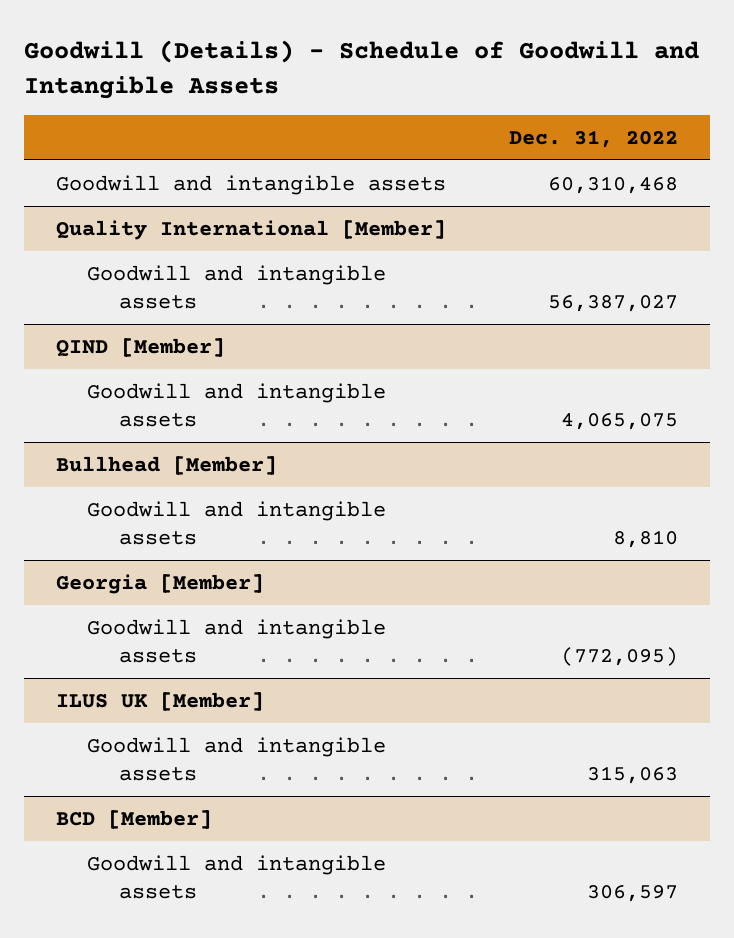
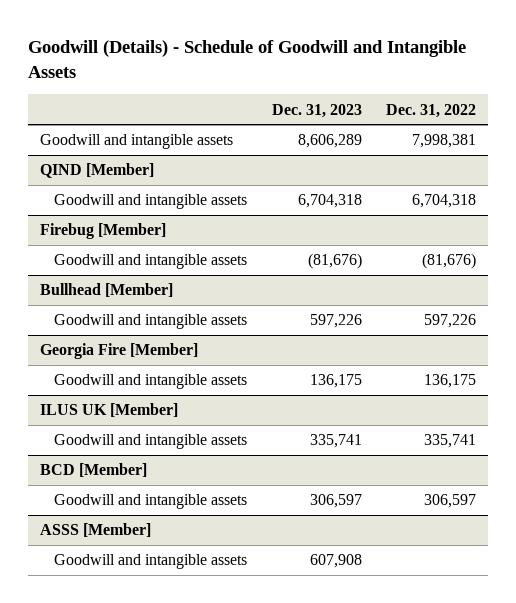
- | Dec. 31, 2022
+ | Dec. 31, 2023 | Dec. 31, 2022
- Goodwill and intangible assets | 60,310,468
- Quality International [Member]
- Goodwill and intangible assets | 56,387,027
+ Goodwill and intangible assets | 8,606,289 | 7,998,381
@ QIND [Member]
- Goodwill and intangible assets | 4,065,075
+ Goodwill and intangible assets | 6,704,318 | 6,704,318
+ Firebug [Member]
+ Goodwill and intangible assets | (81,676) | (81,676)
@ Bullhead [Member]
- Goodwill and intangible assets | 8,810
- Georgia [Member]
- Goodwill and intangible assets | (772,095)
@ Bullhead [Member]
+ Goodwill and intangible assets | 597,226 | 597,226
+ Georgia Fire [Member]
+ Goodwill and intangible assets | 136,175 | 136,175
@ ILUS UK [Member]
- Goodwill and intangible assets | 315,063
+ Goodwill and intangible assets | 335,741 | 335,741
+ ASSS [Member]
+ Goodwill and intangible assets | 607,908 |

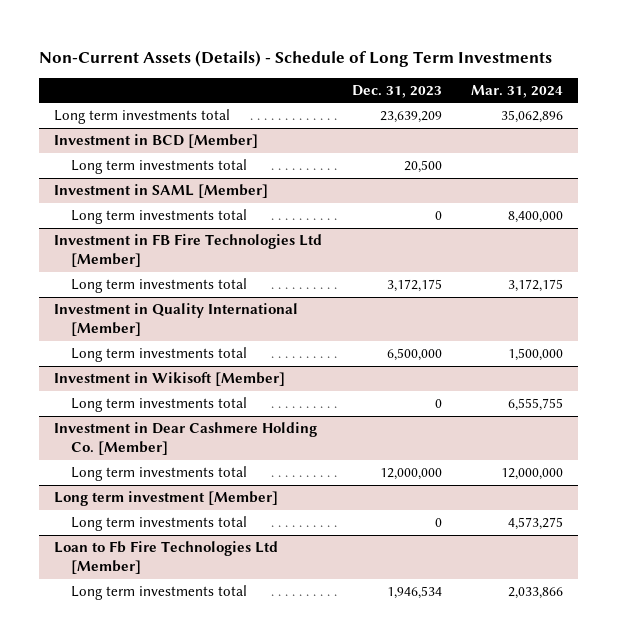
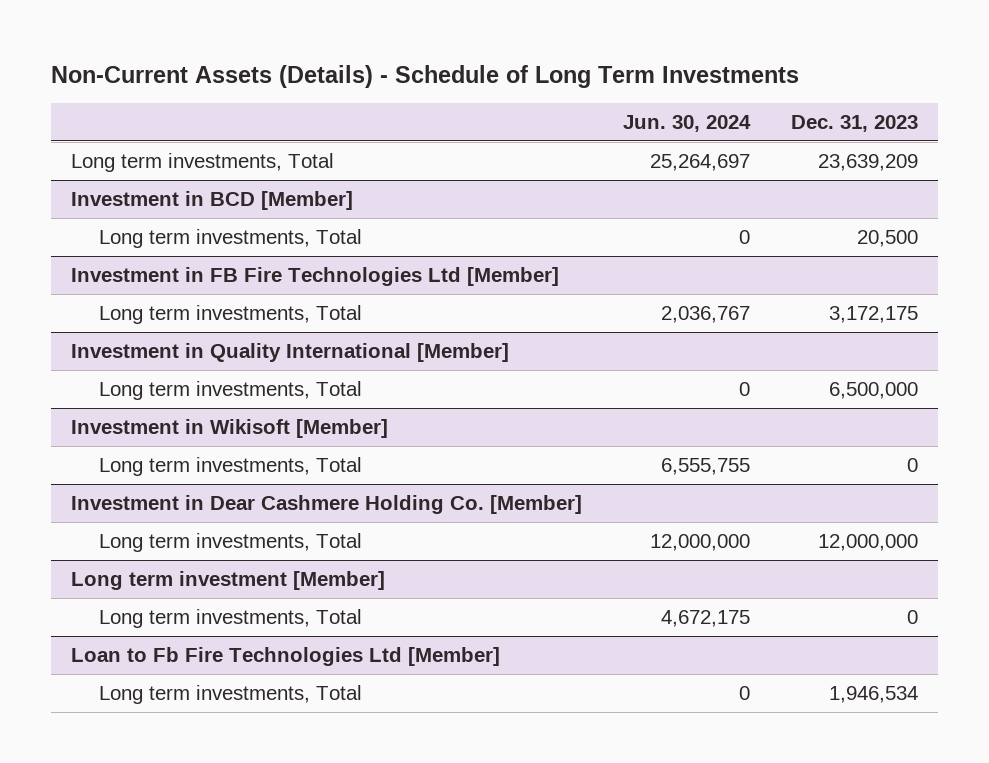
- | Dec. 31, 2023 | Mar. 31, 2024
+ | Jun. 30, 2024 | Dec. 31, 2023
- Long term investments total | 23,639,209 | 35,062,896
+ Long term investments, Total | 25,264,697 | 23,639,209
@ Investment in BCD [Member]
- Long term investments total | 20,500 |
- Investment in SAML [Member]
- Long term investments total | 0 | 8,400,000
@ Investment in BCD [Member]
+ Long term investments, Total | 0 | 20,500
@ Investment in FB Fire Technologies Ltd [Member]
- Long term investments total | 3,172,175 | 3,172,175
+ Long term investments, Total | 2,036,767 | 3,172,175
@ Investment in Quality International [Member]
- Long term investments total | 6,500,000 | 1,500,000
+ Long term investments, Total | 0 | 6,500,000
@ Investment in Wikisoft [Member]
- Long term investments total | 0 | 6,555,755
+ Long term investments, Total | 6,555,755 | 0
@ Investment in Dear Cashmere Holding Co. [Member]
- Long term investments total | 12,000,000 | 12,000,000
+ Long term investments, Total | 12,000,000 | 12,000,000
@ Long term investment [Member]
- Long term investments total | 0 | 4,573,275
+ Long term investments, Total | 4,672,175 | 0
@ Loan to Fb Fire Technologies Ltd [Member]
- Long term investments total | 1,946,534 | 2,033,866
+ Long term investments, Total | 0 | 1,946,534

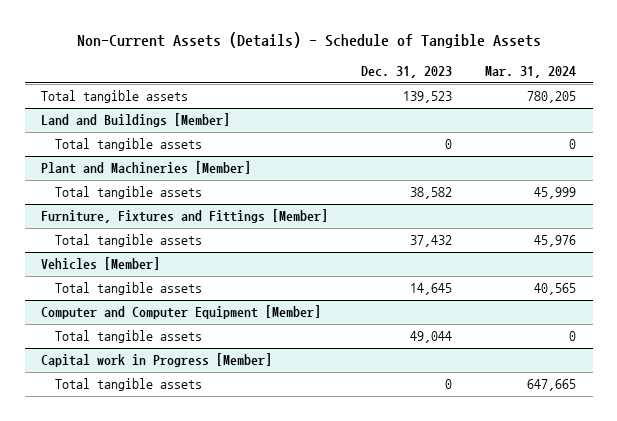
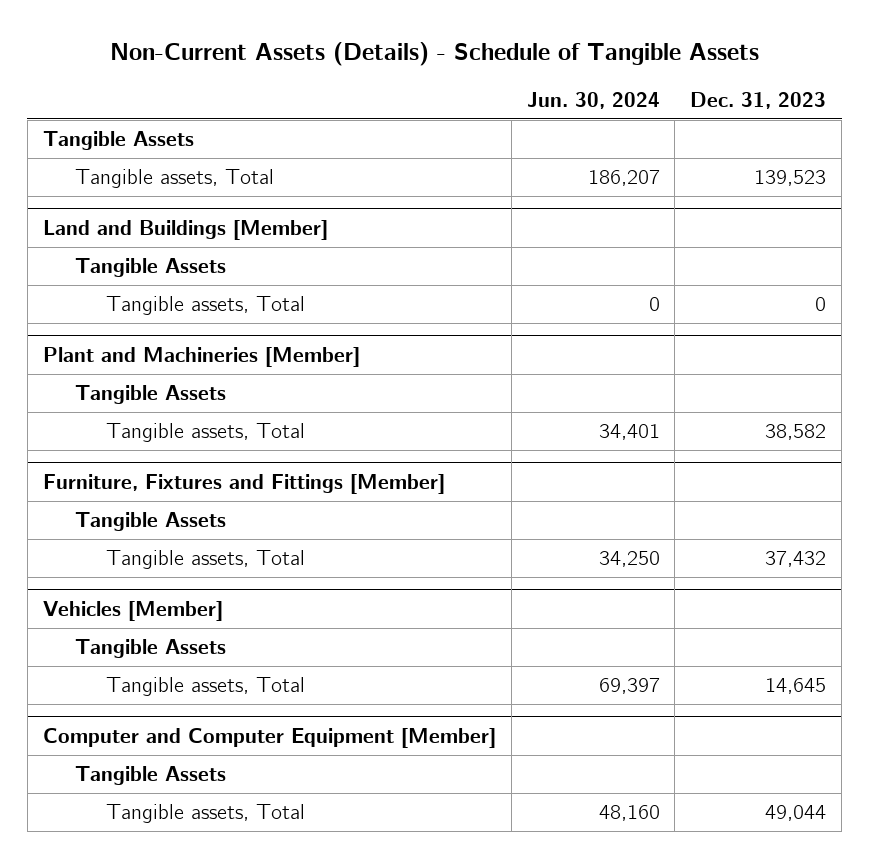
- | Dec. 31, 2023 | Mar. 31, 2024
+ | Jun. 30, 2024 | Dec. 31, 2023
- Total tangible assets | 139,523 | 780,205
+ Tangible Assets
+ Tangible assets, Total | 186,207 | 139,523
@ Land and Buildings [Member]
- Total tangible assets | 0 | 0
+ Tangible Assets
+ Tangible assets, Total | 0 | 0
@ Plant and Machineries [Member]
- Total tangible assets | 38,582 | 45,999
+ Tangible Assets
+ Tangible assets, Total | 34,401 | 38,582
@ Furniture, Fixtures and Fittings [Member]
- Total tangible assets | 37,432 | 45,976
+ Tangible Assets
+ Tangible assets, Total | 34,250 | 37,432
@ Vehicles [Member]
- Total tangible assets | 14,645 | 40,565
+ Tangible Assets
+ Tangible assets, Total | 69,397 | 14,645
@ Computer and Computer Equipment [Member]
- Total tangible assets | 49,044 | 0
- Capital work in Progress [Member]
- Total tangible assets | 0 | 647,665
@ Computer and Computer Equipment [Member]
+ Tangible Assets
+ Tangible assets, Total | 48,160 | 49,044

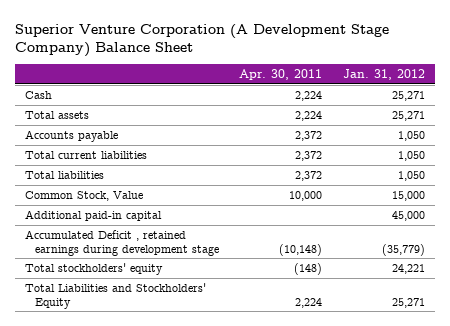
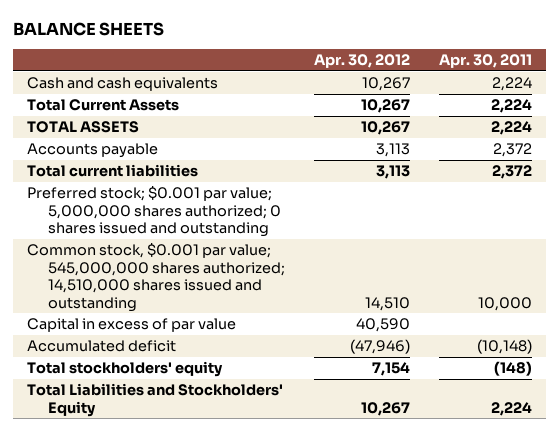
- Superior Venture Corporation (A Development Stage Company) Balance Sheet
+ BALANCE SHEETS
- | Apr. 30, 2011 | Jan. 31, 2012
+ | Apr. 30, 2012 | Apr. 30, 2011
- Cash | 2,224 | 25,271
- Total assets | 2,224 | 25,271
+ Cash and cash equivalents | 10,267 | 2,224
+ Total Current Assets | 10,267 | 2,224
+ TOTAL ASSETS | 10,267 | 2,224
- Total liabilities | 2,372 | 1,050
- Common Stock, Value | 10,000 | 15,000
- Additional paid-in capital | | 45,000
- Accumulated Deficit , retained earnings during development stage | (10,148) | (35,779)
+ Preferred stock; $0.001 par value; 5,000,000 shares authorized; 0 shares issued and outstanding
+ Common stock, $0.001 par value; 545,000,000 shares authorized; 14,510,000 shares issued and outstanding | 14,510 | 10,000
+ Capital in excess of par value | 40,590 |
+ Accumulated deficit | (47,946) | (10,148)

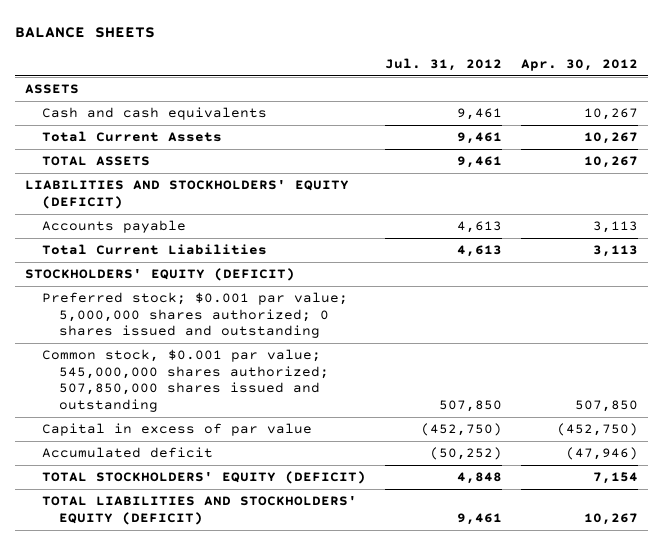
- | Apr. 30, 2012 | Apr. 30, 2011
+ | Jul. 31, 2012 | Apr. 30, 2012
+ ASSETS
+ LIABILITIES AND STOCKHOLDERS' EQUITY (DEFICIT)
- Total current liabilities | 3,113 | 2,372
+ Total Current Liabilities | 4,613 | 3,113
+ STOCKHOLDERS' EQUITY (DEFICIT)
- Common stock, $0.001 par value; 545,000,000 shares authorized; 14,510,000 shares issued and outstanding | 14,510 | 10,000
- Capital in excess of par value | 40,590 |
+ Common stock, $0.001 par value; 545,000,000 shares authorized; 507,850,000 shares issued and outstanding | 507,850 | 507,850
+ Capital in excess of par value | (452,750) | (452,750)
- Total stockholders' equity | 7,154 | (148)
- Total Liabilities and Stockholders' Equity | 10,267 | 2,224
+ TOTAL STOCKHOLDERS' EQUITY (DEFICIT) | 4,848 | 7,154
+ TOTAL LIABILITIES AND STOCKHOLDERS' EQUITY (DEFICIT) | 9,461 | 10,267

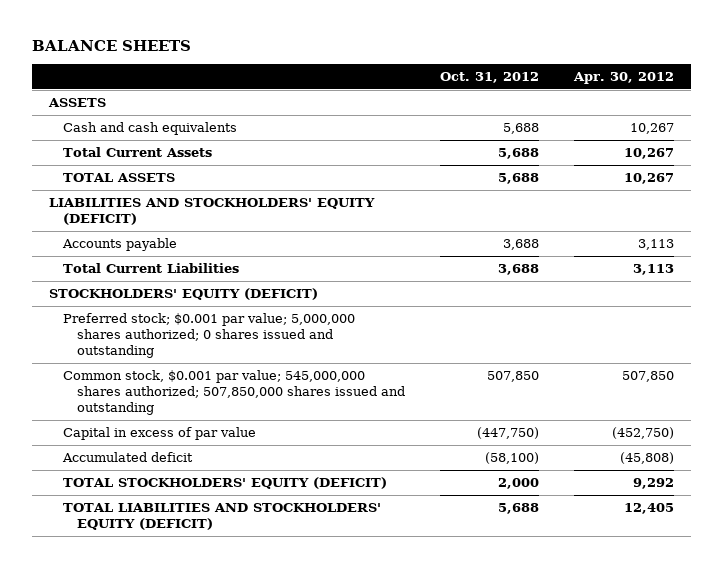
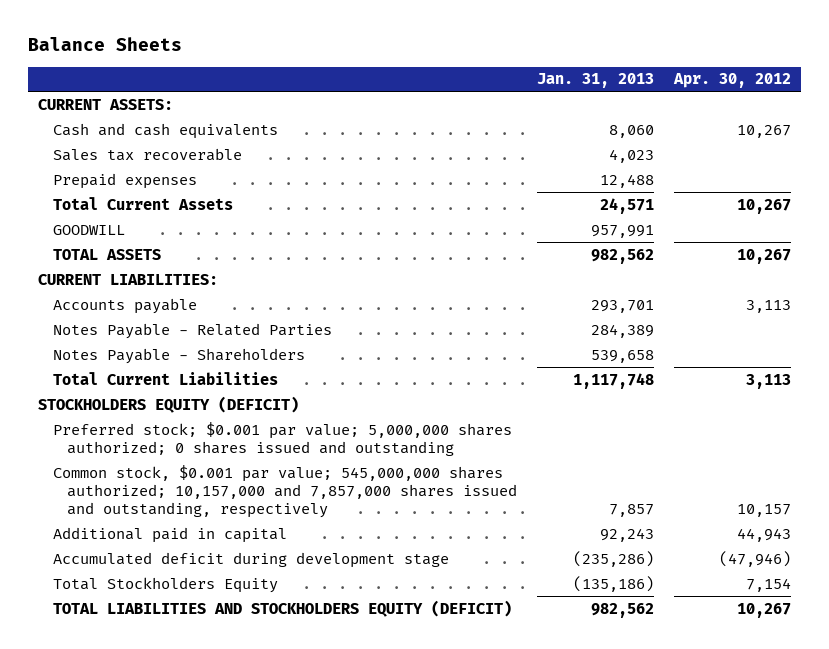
- BALANCE SHEETS
+ Balance Sheets
- | Oct. 31, 2012 | Apr. 30, 2012
+ | Jan. 31, 2013 | Apr. 30, 2012
- ASSETS
+ CURRENT ASSETS:
+ Sales tax recoverable | 4,023 |
+ Prepaid expenses | 12,488 |
+ GOODWILL | 957,991 |
- LIABILITIES AND STOCKHOLDERS' EQUITY (DEFICIT)
+ CURRENT LIABILITIES:
+ Notes Payable - Related Parties | 284,389 |
+ Notes Payable - Shareholders | 539,658 |
- STOCKHOLDERS' EQUITY (DEFICIT)
+ STOCKHOLDERS EQUITY (DEFICIT)
- Common stock, $0.001 par value; 545,000,000 shares authorized; 507,850,000 shares issued and outstanding | 507,850 | 507,850
- Capital in excess of par value | (447,750) | (452,750)
- Accumulated deficit | (58,100) | (45,808)
- TOTAL STOCKHOLDERS' EQUITY (DEFICIT) | 2,000 | 9,292
- TOTAL LIABILITIES AND STOCKHOLDERS' EQUITY (DEFICIT) | 5,688 | 12,405
+ Common stock, $0.001 par value; 545,000,000 shares authorized; 10,157,000 and 7,857,000 shares issued and outstanding, respectively | 7,857 | 10,157
+ Additional paid in capital | 92,243 | 44,943
+ Accumulated deficit during development stage | (235,286) | (47,946)
+ Total Stockholders Equity | (135,186) | 7,154
+ TOTAL LIABILITIES AND STOCKHOLDERS EQUITY (DEFICIT) | 982,562 | 10,267

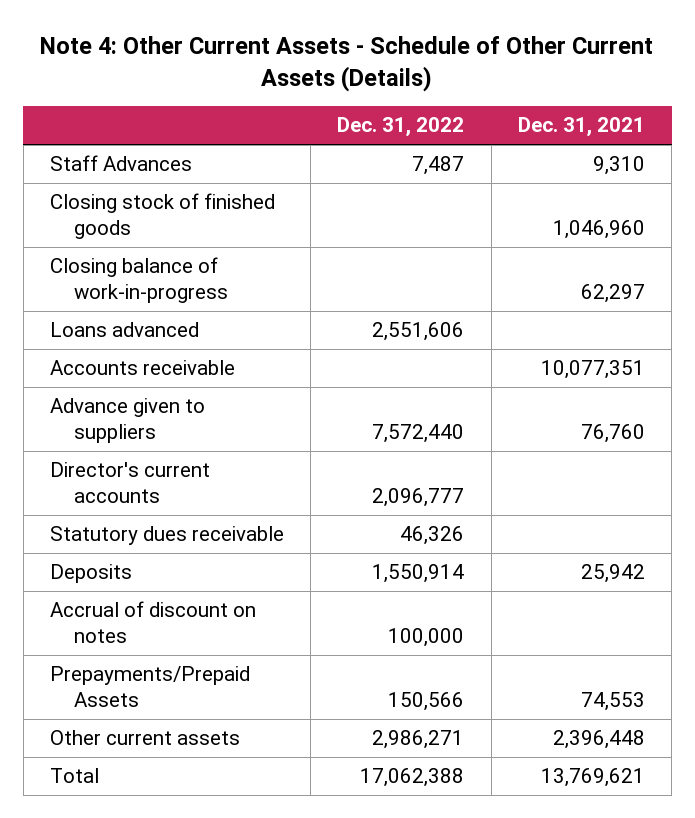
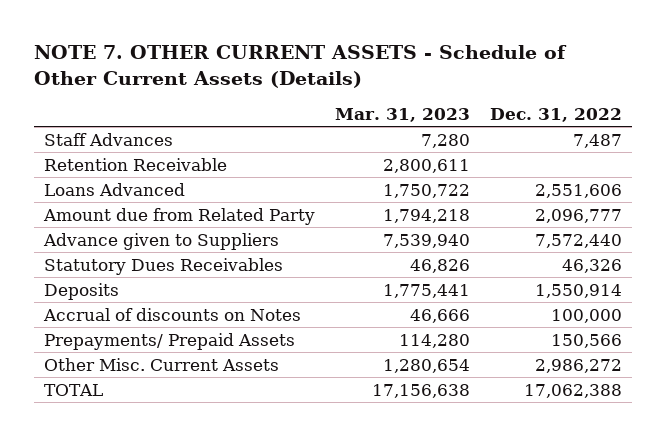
- Note 4: Other Current Assets - Schedule of Other Current Assets (Details)
+ NOTE 7. OTHER CURRENT ASSETS - Schedule of Other Current Assets (Details)
- | Dec. 31, 2022 | Dec. 31, 2021
+ | Mar. 31, 2023 | Dec. 31, 2022
- Closing stock of finished goods | | 1,046,960
- Closing balance of work-in-progress | | 62,297
- Loans advanced | 2,551,606 |
- Accounts receivable | | 10,077,351
- Advance given to suppliers | 7,572,440 | 76,760
- Director's current accounts | 2,096,777 |
- Statutory dues receivable | 46,326 |
+ Retention Receivable | 2,800,611 |
+ Loans Advanced | 1,750,722 | 2,551,606
+ Amount due from Related Party | 1,794,218 | 2,096,777
+ Advance given to Suppliers | 7,539,940 | 7,572,440
+ Statutory Dues Receivables | 46,826 | 46,326
- Accrual of discount on notes | 100,000 |
- Prepayments/Prepaid Assets | 150,566 | 74,553
- Other current assets | 2,986,271 | 2,396,448
- Total | 17,062,388 | 13,769,621
+ Accrual of discounts on Notes | 46,666 | 100,000
+ Prepayments/ Prepaid Assets | 114,280 | 150,566
+ Other Misc. Current Assets | 1,280,654 | 2,986,272
+ TOTAL | 17,156,638 | 17,062,388

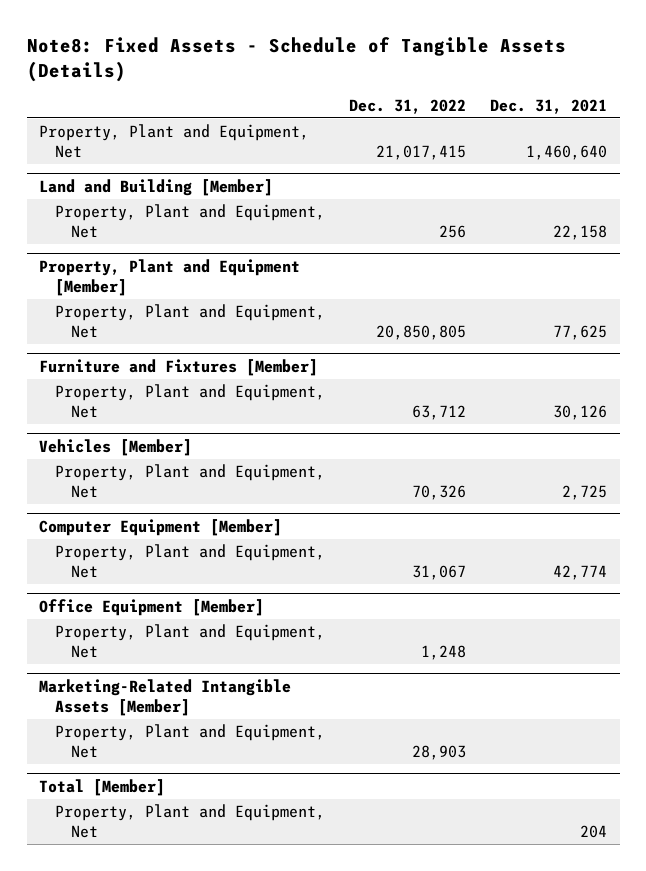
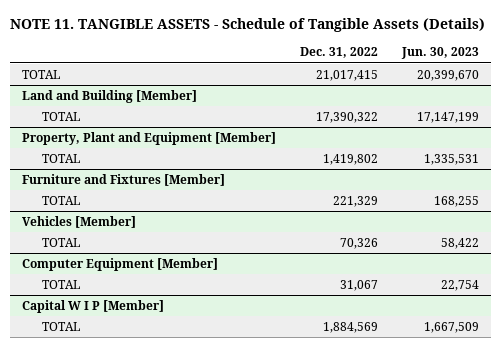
- Note8: Fixed Assets - Schedule of Tangible Assets (Details)
+ NOTE 11. TANGIBLE ASSETS - Schedule of Tangible Assets (Details)
- | Dec. 31, 2022 | Dec. 31, 2021
+ | Dec. 31, 2022 | Jun. 30, 2023
- Property, Plant and Equipment, Net | 21,017,415 | 1,460,640
+ TOTAL | 21,017,415 | 20,399,670
@ Land and Building [Member]
- Property, Plant and Equipment, Net | 256 | 22,158
+ TOTAL | 17,390,322 | 17,147,199
@ Property, Plant and Equipment [Member]
- Property, Plant and Equipment, Net | 20,850,805 | 77,625
+ TOTAL | 1,419,802 | 1,335,531
@ Furniture and Fixtures [Member]
- Property, Plant and Equipment, Net | 63,712 | 30,126
+ TOTAL | 221,329 | 168,255
@ Vehicles [Member]
- Property, Plant and Equipment, Net | 70,326 | 2,725
+ TOTAL | 70,326 | 58,422
@ Computer Equipment [Member]
- Property, Plant and Equipment, Net | 31,067 | 42,774
- Office Equipment [Member]
- Property, Plant and Equipment, Net | 1,248 |
- Marketing-Related Intangible Assets [Member]
- Property, Plant and Equipment, Net | 28,903 |
- Total [Member]
- Property, Plant and Equipment, Net | | 204
@ Computer Equipment [Member]
+ TOTAL | 31,067 | 22,754
+ Capital W I P [Member]
+ TOTAL | 1,884,569 | 1,667,509

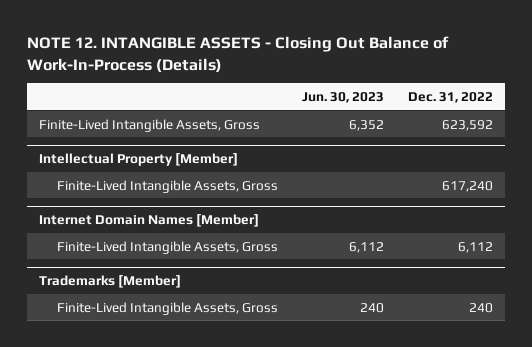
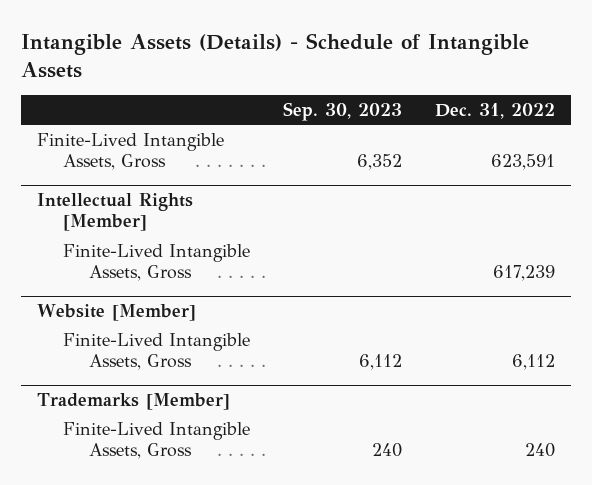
- NOTE 12. INTANGIBLE ASSETS - Closing Out Balance of Work-In-Process (Details)
+ Intangible Assets (Details) - Schedule of Intangible Assets
- | Jun. 30, 2023 | Dec. 31, 2022
+ | Sep. 30, 2023 | Dec. 31, 2022
- Finite-Lived Intangible Assets, Gross | 6,352 | 623,592
- Intellectual Property [Member]
- Finite-Lived Intangible Assets, Gross | | 617,240
- Internet Domain Names [Member]
+ Finite-Lived Intangible Assets, Gross | 6,352 | 623,591
+ Intellectual Rights [Member]
+ Finite-Lived Intangible Assets, Gross | | 617,239
+ Website [Member]

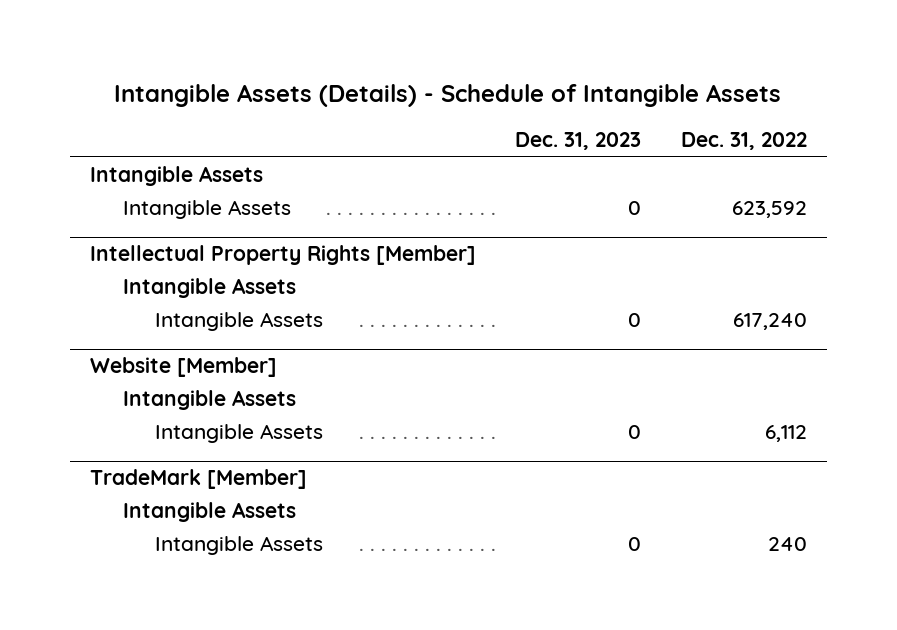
- | Sep. 30, 2023 | Dec. 31, 2022
+ | Dec. 31, 2023 | Dec. 31, 2022
- Finite-Lived Intangible Assets, Gross | 6,352 | 623,591
- Intellectual Rights [Member]
- Finite-Lived Intangible Assets, Gross | | 617,239
+ Intangible Assets
+ Intangible Assets | 0 | 623,592
+ Intellectual Property Rights [Member]
+ Intangible Assets
+ Intangible Assets | 0 | 617,240
@ Website [Member]
- Finite-Lived Intangible Assets, Gross | 6,112 | 6,112
- Trademarks [Member]
- Finite-Lived Intangible Assets, Gross | 240 | 240
@ Website [Member]
+ Intangible Assets
+ Intangible Assets | 0 | 6,112
+ TradeMark [Member]
+ Intangible Assets
+ Intangible Assets | 0 | 240

